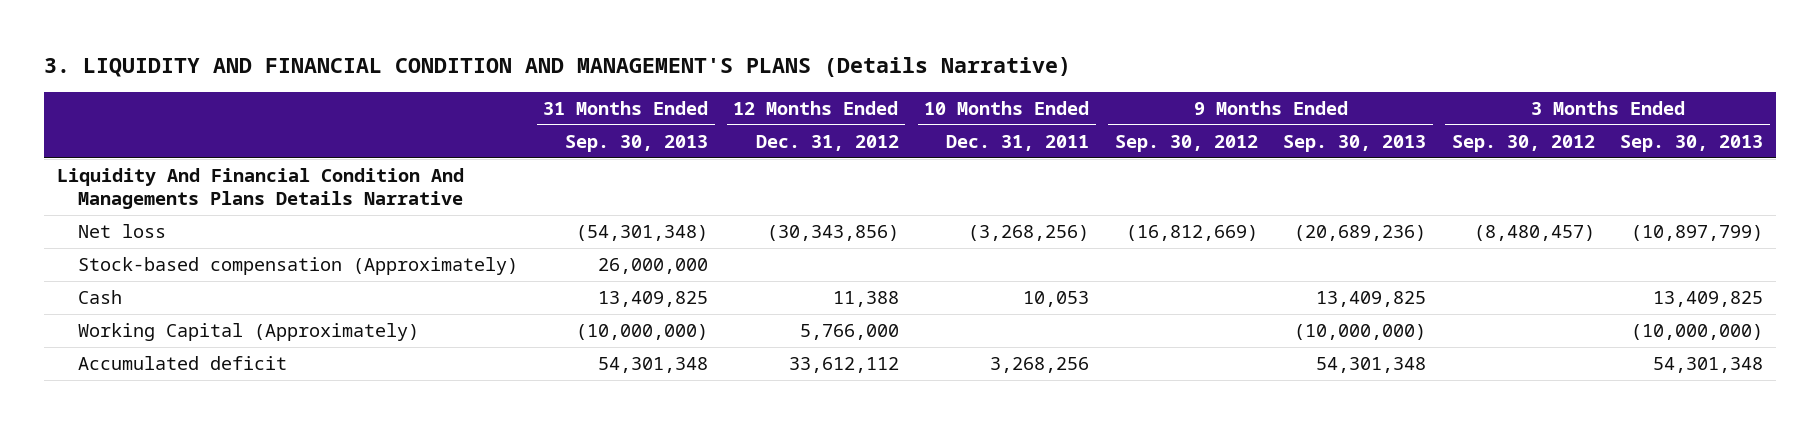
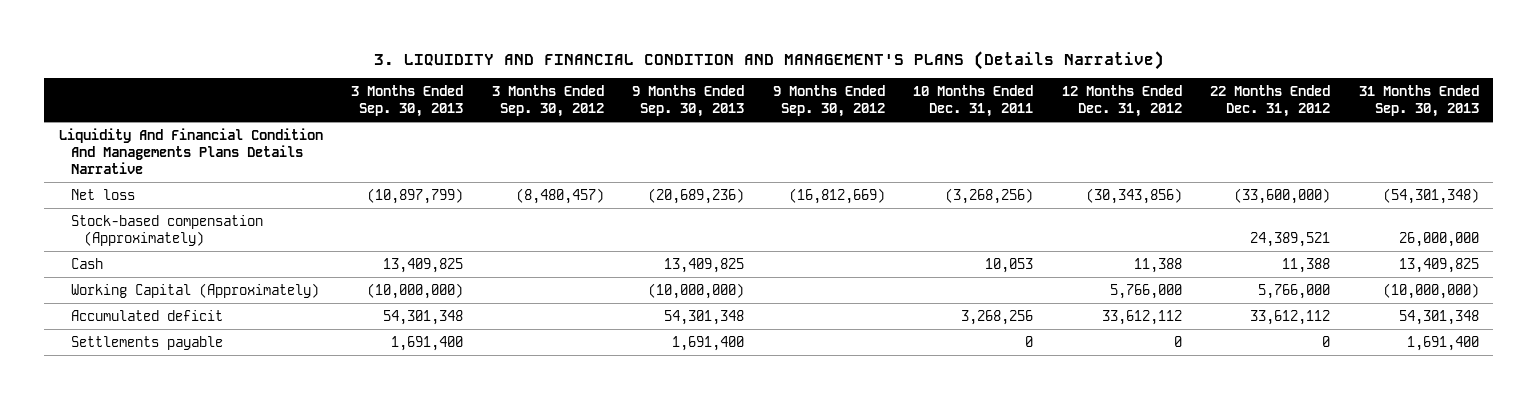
- | 31 Months Ended Sep. 30, 2013 | 12 Months Ended Dec. 31, 2012 | 10 Months Ended Dec. 31, 2011 | 9 Months Ended Sep. 30, 2012 | 9 Months Ended Sep. 30, 2013 | 3 Months Ended Sep. 30, 2012 | 3 Months Ended Sep. 30, 2013
+ | 3 Months Ended Sep. 30, 2013 | 3 Months Ended Sep. 30, 2012 | 9 Months Ended Sep. 30, 2013 | 9 Months Ended Sep. 30, 2012 | 10 Months Ended Dec. 31, 2011 | 12 Months Ended Dec. 31, 2012 | 22 Months Ended Dec. 31, 2012 | 31 Months Ended Sep. 30, 2013
+ Settlements payable | 1,691,400 | | 1,691,400 | | 0 | 0 | 0 | 1,691,400

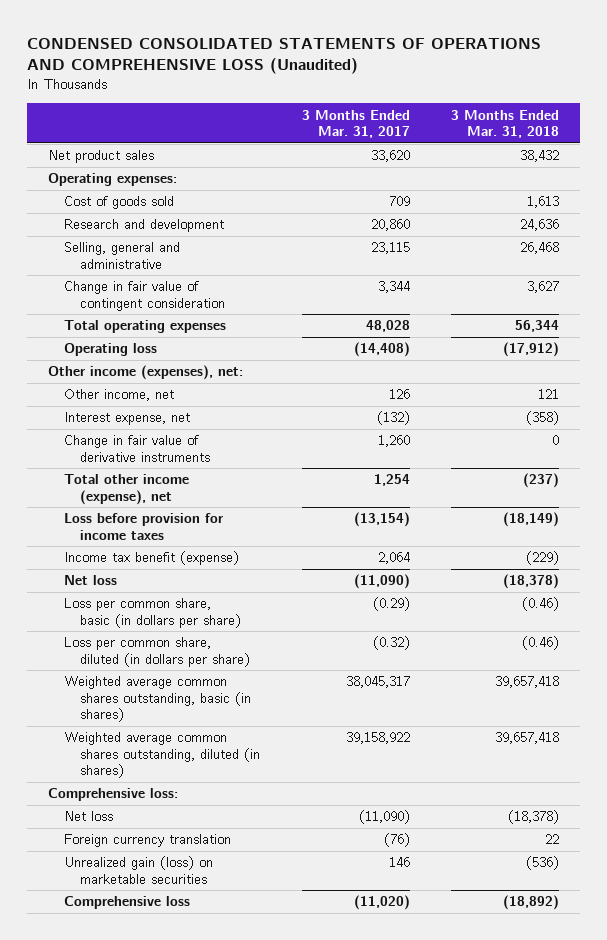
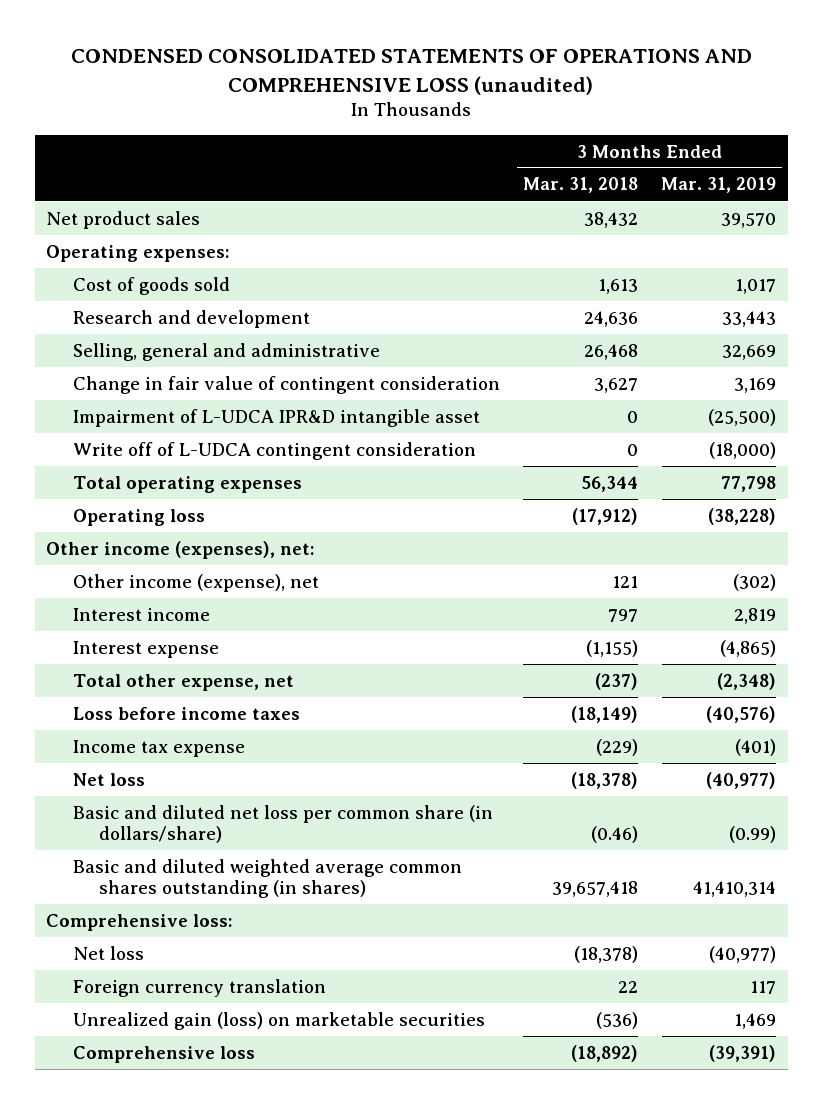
- CONDENSED CONSOLIDATED STATEMENTS OF OPERATIONS AND COMPREHENSIVE LOSS (Unaudited)
+ CONDENSED CONSOLIDATED STATEMENTS OF OPERATIONS AND COMPREHENSIVE LOSS (unaudited)
- | 3 Months Ended Mar. 31, 2017 | 3 Months Ended Mar. 31, 2018
+ | 3 Months Ended Mar. 31, 2018 | 3 Months Ended Mar. 31, 2019
+ Impairment of L-UDCA IPR&D intangible asset | 0 | (25,500)
+ Write off of L-UDCA contingent consideration | 0 | (18,000)
- Other income, net | 126 | 121
- Interest expense, net | (132) | (358)
- Change in fair value of derivative instruments | 1,260 | 0
- Total other income (expense), net | 1,254 | (237)
- Loss before provision for income taxes | (13,154) | (18,149)
- Income tax benefit (expense) | 2,064 | (229)
+ Other income (expense), net | 121 | (302)
+ Interest income | 797 | 2,819
+ Interest expense | (1,155) | (4,865)
+ Total other expense, net | (237) | (2,348)
+ Loss before income taxes | (18,149) | (40,576)
+ Income tax expense | (229) | (401)
- Loss per common share, basic (in dollars per share) | (0.29) | (0.46)
- Loss per common share, diluted (in dollars per share) | (0.32) | (0.46)
- Weighted average common shares outstanding, basic (in shares) | 38,045,317 | 39,657,418
- Weighted average common shares outstanding, diluted (in shares) | 39,158,922 | 39,657,418
+ Basic and diluted net loss per common share (in dollars/share) | (0.46) | (0.99)
+ Basic and diluted weighted average common shares outstanding (in shares) | 39,657,418 | 41,410,314

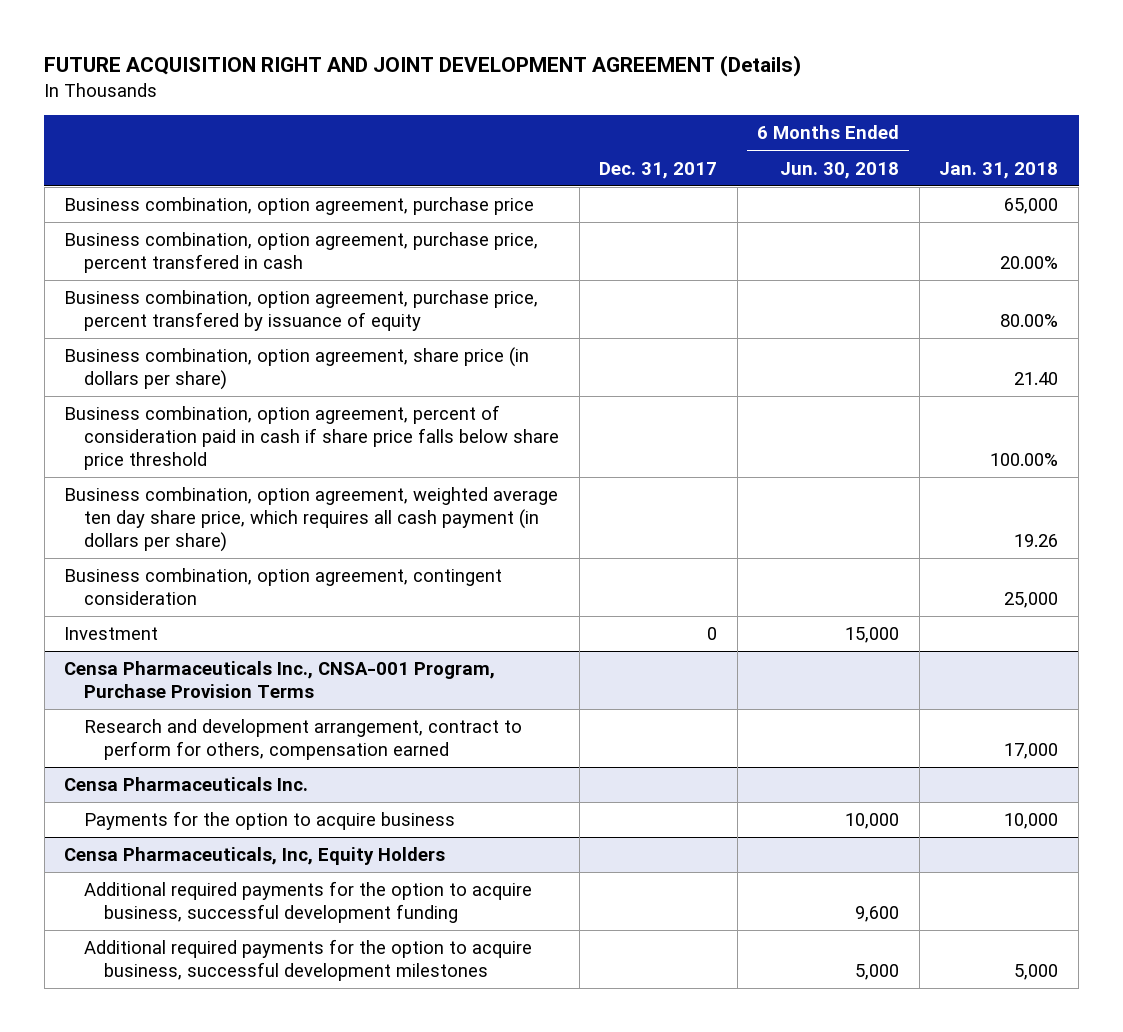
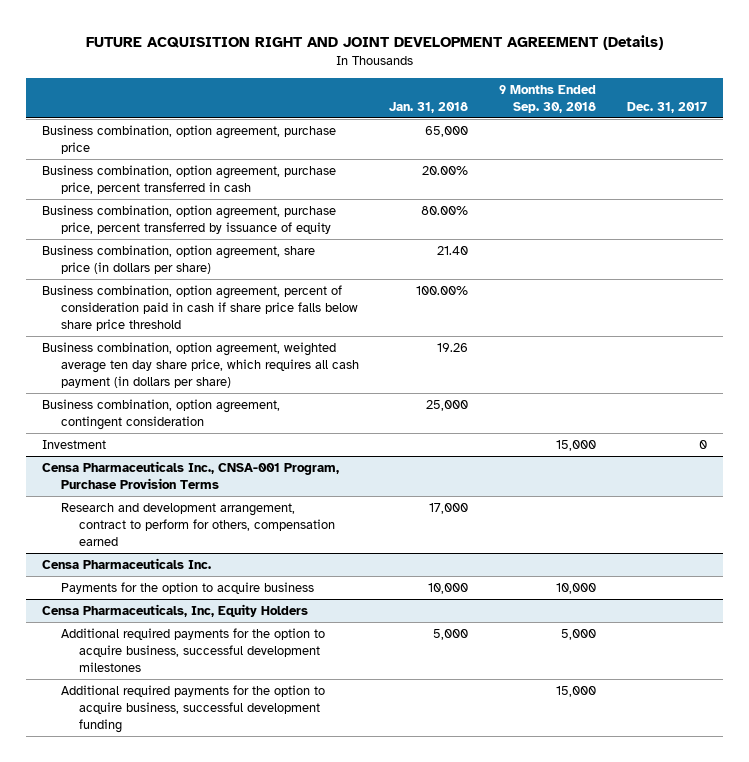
- | Dec. 31, 2017 | 6 Months Ended Jun. 30, 2018 | Jan. 31, 2018
+ | Jan. 31, 2018 | 9 Months Ended Sep. 30, 2018 | Dec. 31, 2017
- Business combination, option agreement, purchase price, percent transfered in cash | | | 20.00%
- Business combination, option agreement, purchase price, percent transfered by issuance of equity | | | 80.00%
+ Business combination, option agreement, purchase price, percent transferred in cash | 20.00% | |
+ Business combination, option agreement, purchase price, percent transferred by issuance of equity | 80.00% | |
@ Censa Pharmaceuticals, Inc, Equity Holders
moved down: Additional required payments for the option to acquire business, successful development funding | | 15,000 |

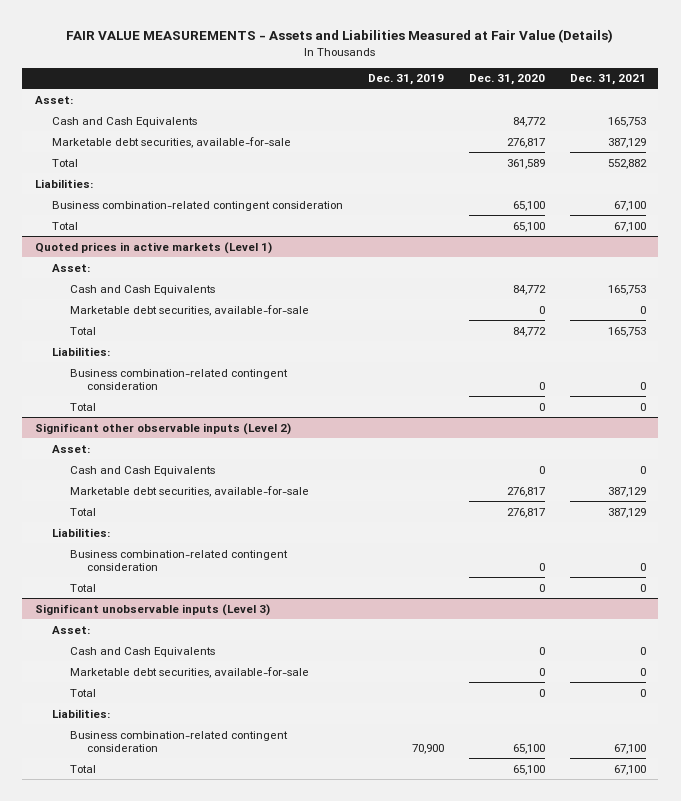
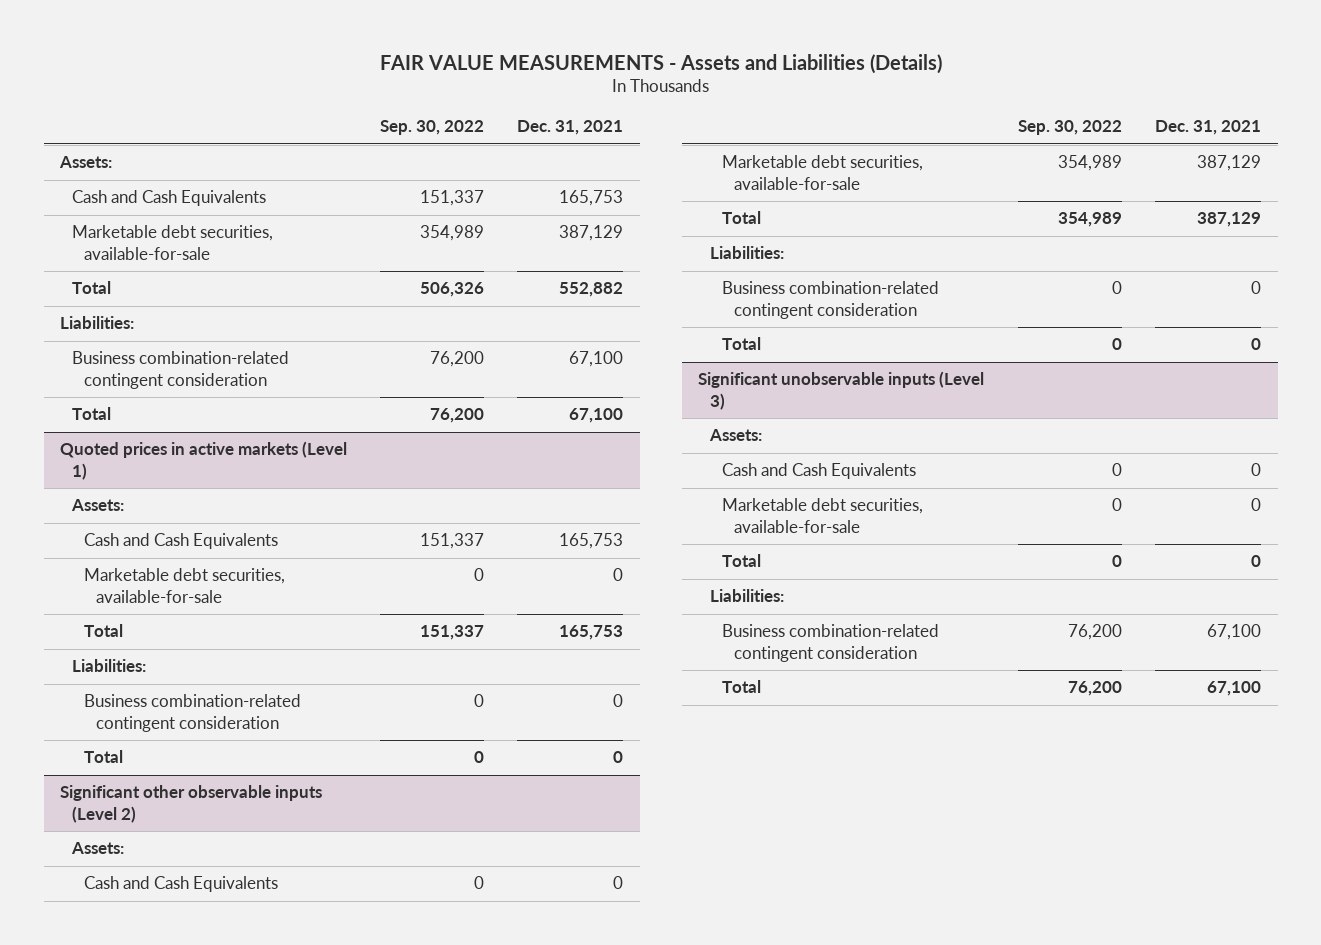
- FAIR VALUE MEASUREMENTS - Assets and Liabilities Measured at Fair Value (Details)
+ FAIR VALUE MEASUREMENTS - Assets and Liabilities (Details)
- | Dec. 31, 2019 | Dec. 31, 2020 | Dec. 31, 2021
+ | Sep. 30, 2022 | Dec. 31, 2021
- Asset:
+ Assets:
@ Quoted prices in active markets (Level 1)
- Asset:
+ Assets:
@ Significant other observable inputs (Level 2)
- Asset:
+ Assets:
@ Significant unobservable inputs (Level 3)
- Asset:
+ Assets:

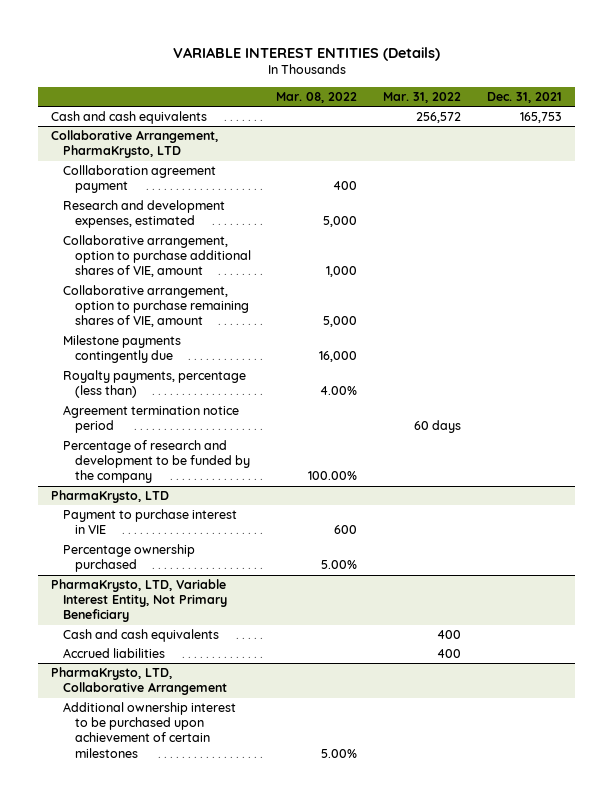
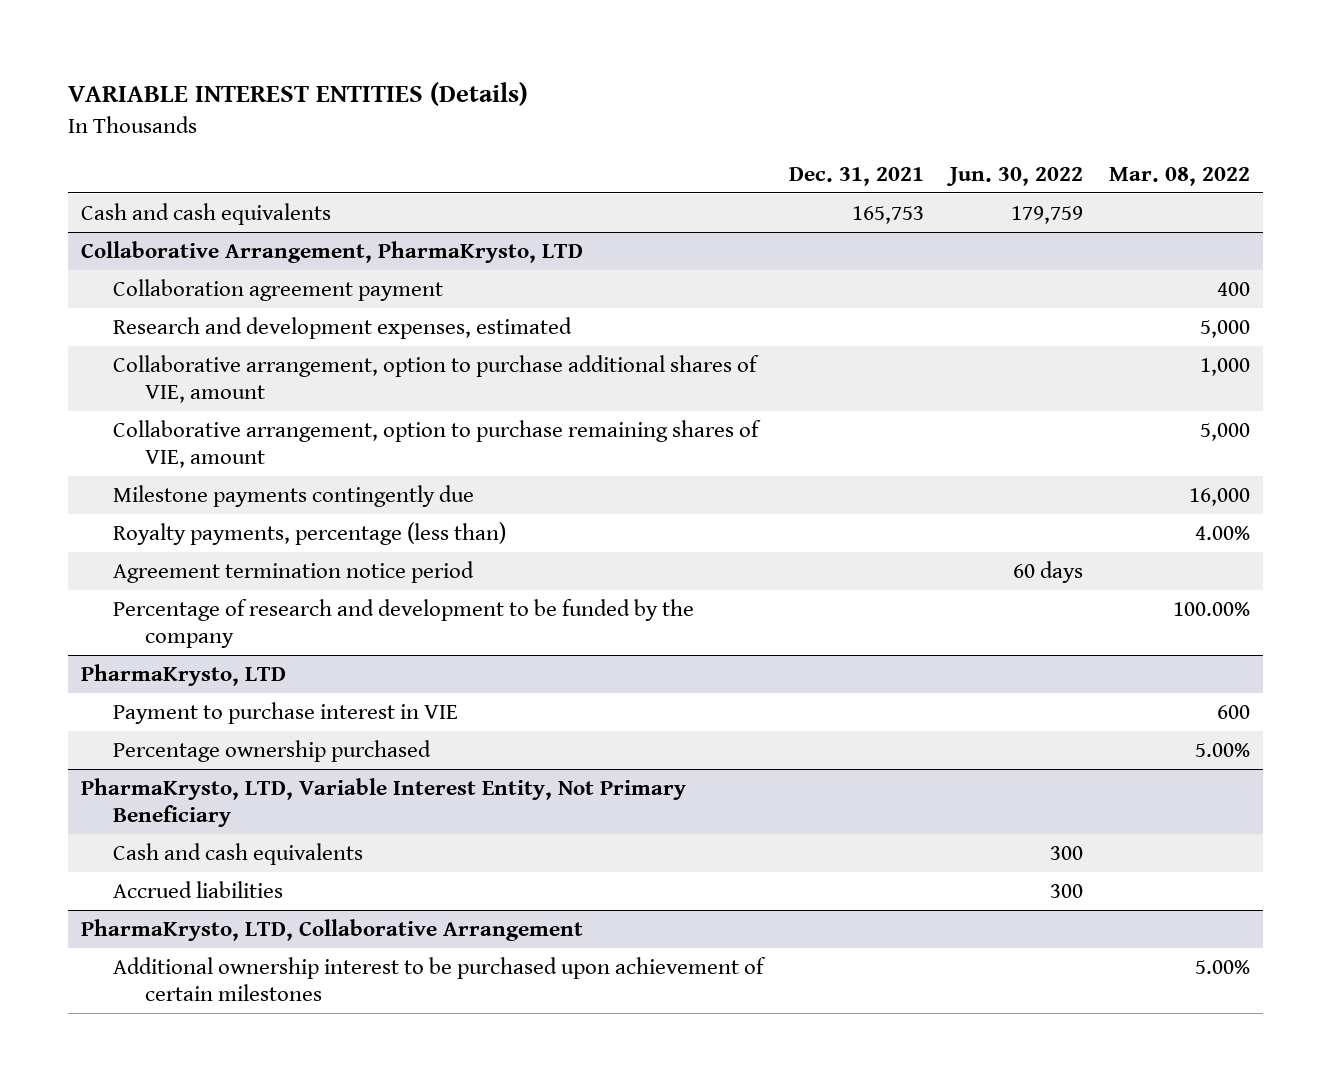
- | Mar. 08, 2022 | Mar. 31, 2022 | Dec. 31, 2021
+ | Dec. 31, 2021 | Jun. 30, 2022 | Mar. 08, 2022
@ Collaborative Arrangement, PharmaKrysto, LTD
- Colllaboration agreement payment | 400 | |
+ Collaboration agreement payment | | | 400

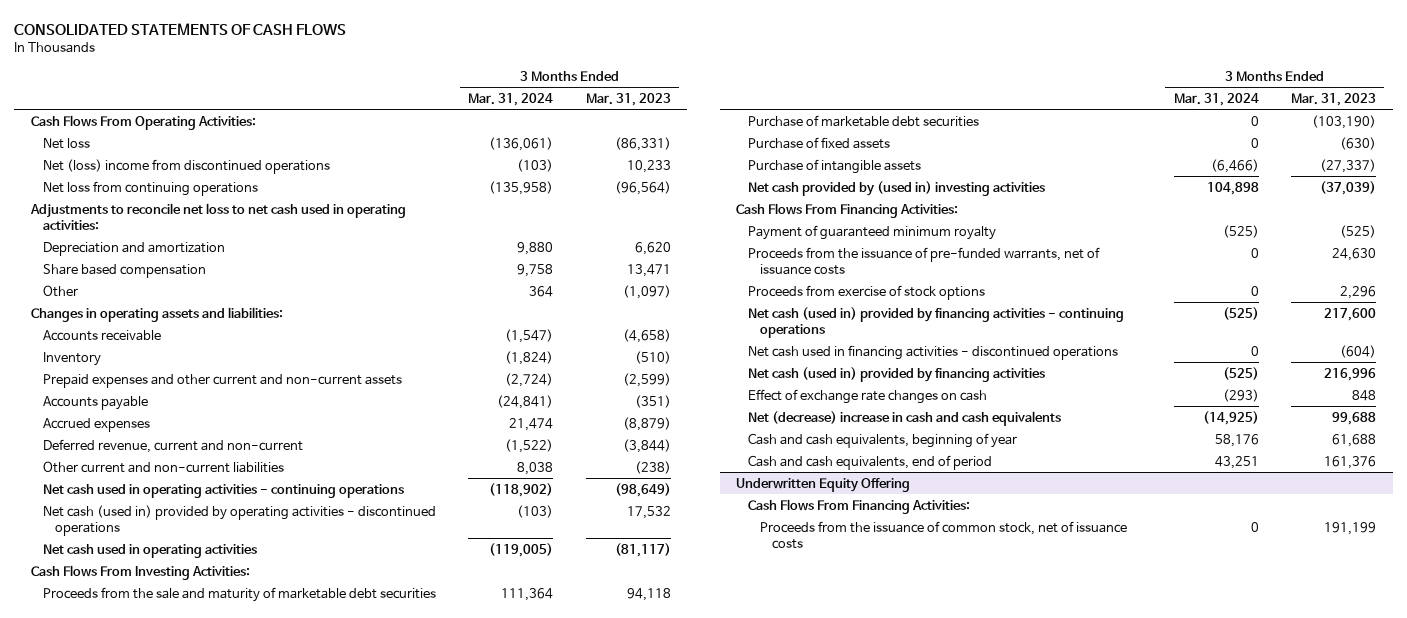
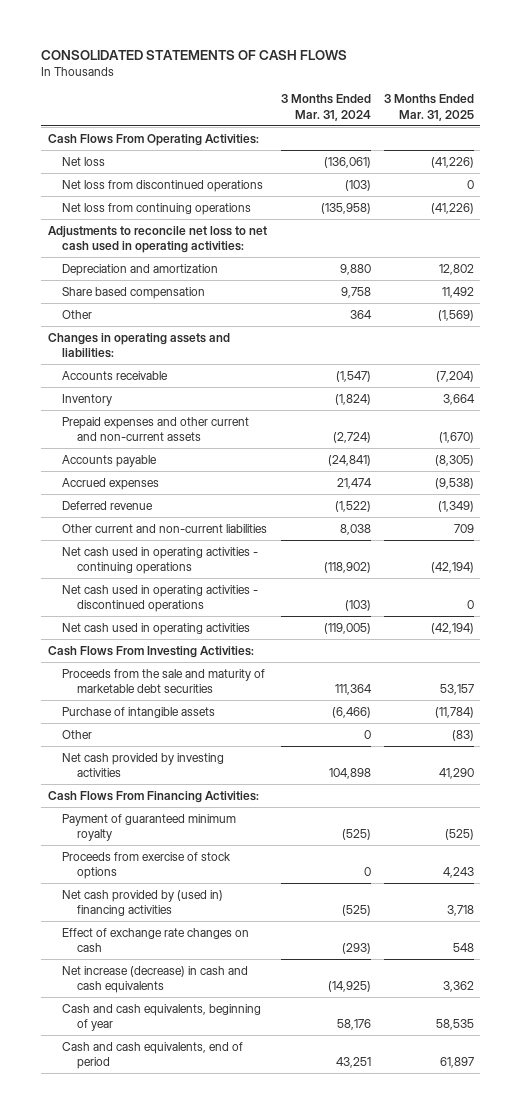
- | 3 Months Ended Mar. 31, 2024 | 3 Months Ended Mar. 31, 2023
+ | 3 Months Ended Mar. 31, 2024 | 3 Months Ended Mar. 31, 2025
- Net (loss) income from discontinued operations | (103) | 10,233
+ Net loss from discontinued operations | (103) | 0
- Deferred revenue, current and non-current | (1,522) | (3,844)
+ Deferred revenue | (1,522) | (1,349)
- Net cash (used in) provided by operating activities - discontinued operations | (103) | 17,532
+ Net cash used in operating activities - discontinued operations | (103) | 0
- Purchase of marketable debt securities | 0 | (103,190)
- Purchase of fixed assets | 0 | (630)
- Net cash provided by (used in) investing activities | 104,898 | (37,039)
+ Other | 0 | (83)
+ Net cash provided by investing activities | 104,898 | 41,290
- Proceeds from the issuance of pre-funded warrants, net of issuance costs | 0 | 24,630
- Net cash (used in) provided by financing activities - continuing operations | (525) | 217,600
- Net cash used in financing activities - discontinued operations | 0 | (604)
- Net cash (used in) provided by financing activities | (525) | 216,996
+ Net cash provided by (used in) financing activities | (525) | 3,718
- Net (decrease) increase in cash and cash equivalents | (14,925) | 99,688
+ Net increase (decrease) in cash and cash equivalents | (14,925) | 3,362
- Underwritten Equity Offering
- Cash Flows From Financing Activities:
- Proceeds from the issuance of common stock, net of issuance costs | 0 | 191,199

